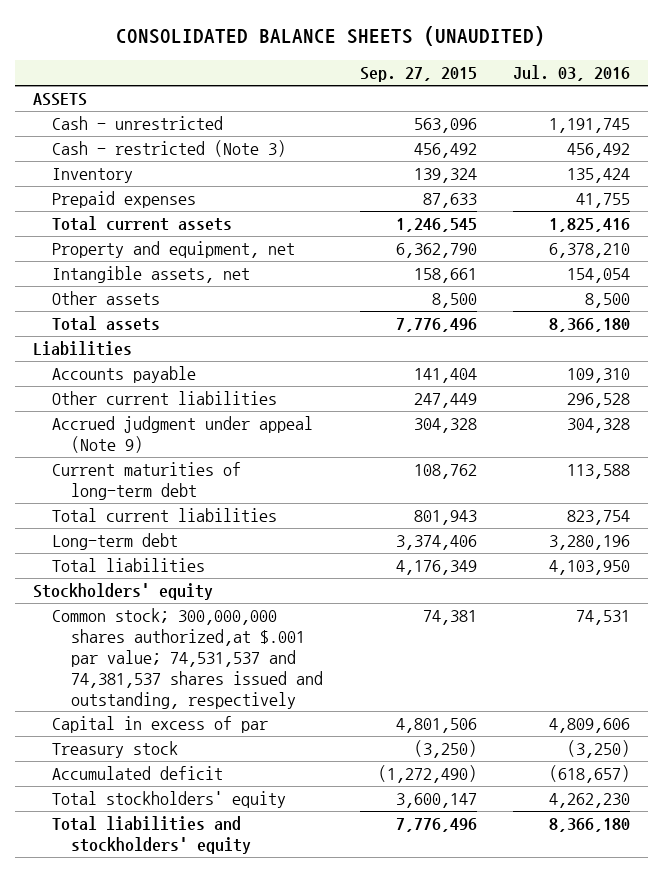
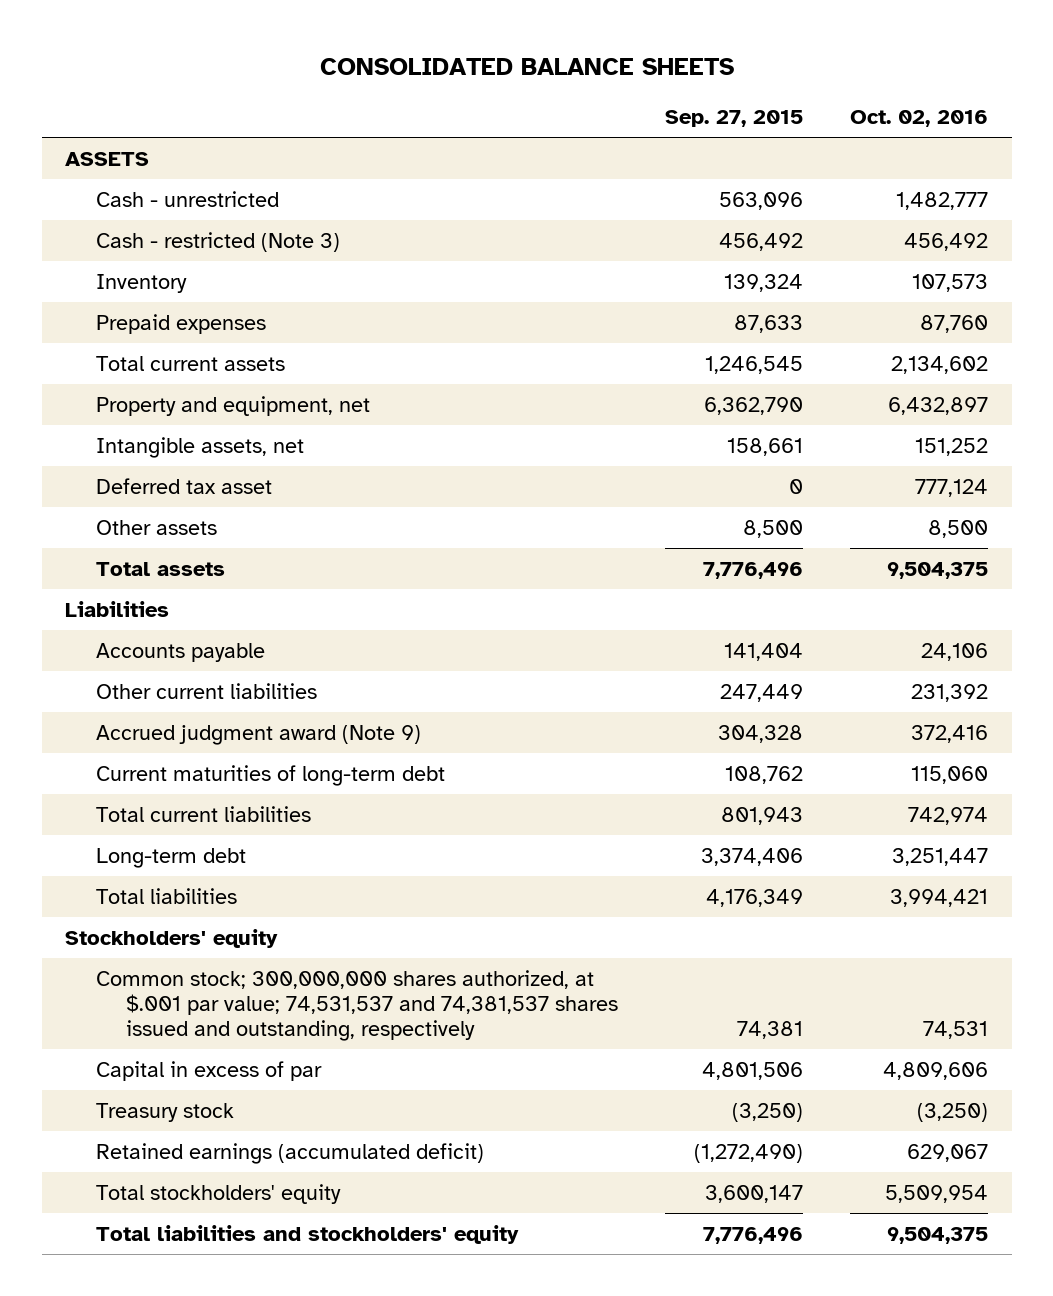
- CONSOLIDATED BALANCE SHEETS (UNAUDITED)
+ CONSOLIDATED BALANCE SHEETS
- | Sep. 27, 2015 | Jul. 03, 2016
+ | Sep. 27, 2015 | Oct. 02, 2016
+ Deferred tax asset | 0 | 777,124
- Accrued judgment under appeal (Note 9) | 304,328 | 304,328
+ Accrued judgment award (Note 9) | 304,328 | 372,416
- Common stock; 300,000,000 shares authorized,at $.001 par value; 74,531,537 and 74,381,537 shares issued and outstanding, respectively | 74,381 | 74,531
+ Common stock; 300,000,000 shares authorized, at $.001 par value; 74,531,537 and 74,381,537 shares issued and outstanding, respectively | 74,381 | 74,531
- Accumulated deficit | (1,272,490) | (618,657)
+ Retained earnings (accumulated deficit) | (1,272,490) | 629,067

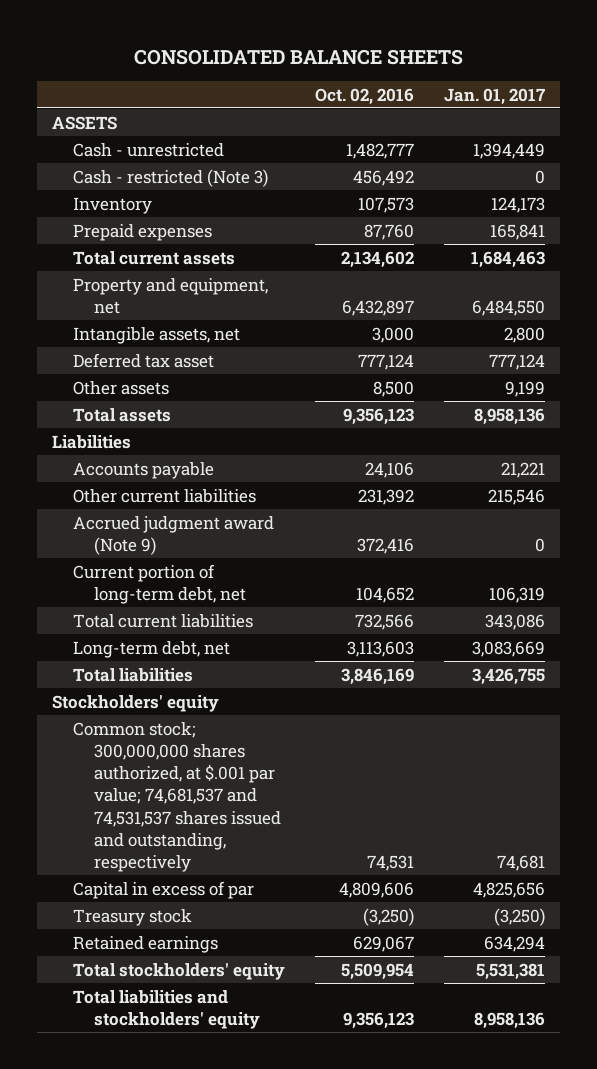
- | Sep. 27, 2015 | Oct. 02, 2016
+ | Oct. 02, 2016 | Jan. 01, 2017
- Intangible assets, net | 158,661 | 151,252
+ Intangible assets, net | 3,000 | 2,800
- Total assets | 7,776,496 | 9,504,375
+ Total assets | 9,356,123 | 8,958,136
- Current maturities of long-term debt | 108,762 | 115,060
- Total current liabilities | 801,943 | 742,974
- Long-term debt | 3,374,406 | 3,251,447
- Total liabilities | 4,176,349 | 3,994,421
+ Current portion of long-term debt, net | 104,652 | 106,319
+ Total current liabilities | 732,566 | 343,086
+ Long-term debt, net | 3,113,603 | 3,083,669
+ Total liabilities | 3,846,169 | 3,426,755
- Common stock; 300,000,000 shares authorized, at $.001 par value; 74,531,537 and 74,381,537 shares issued and outstanding, respectively | 74,381 | 74,531
+ Common stock; 300,000,000 shares authorized, at $.001 par value; 74,681,537 and 74,531,537 shares issued and outstanding, respectively | 74,531 | 74,681
- Retained earnings (accumulated deficit) | (1,272,490) | 629,067
+ Retained earnings | 629,067 | 634,294
- Total liabilities and stockholders' equity | 7,776,496 | 9,504,375
+ Total liabilities and stockholders' equity | 9,356,123 | 8,958,136

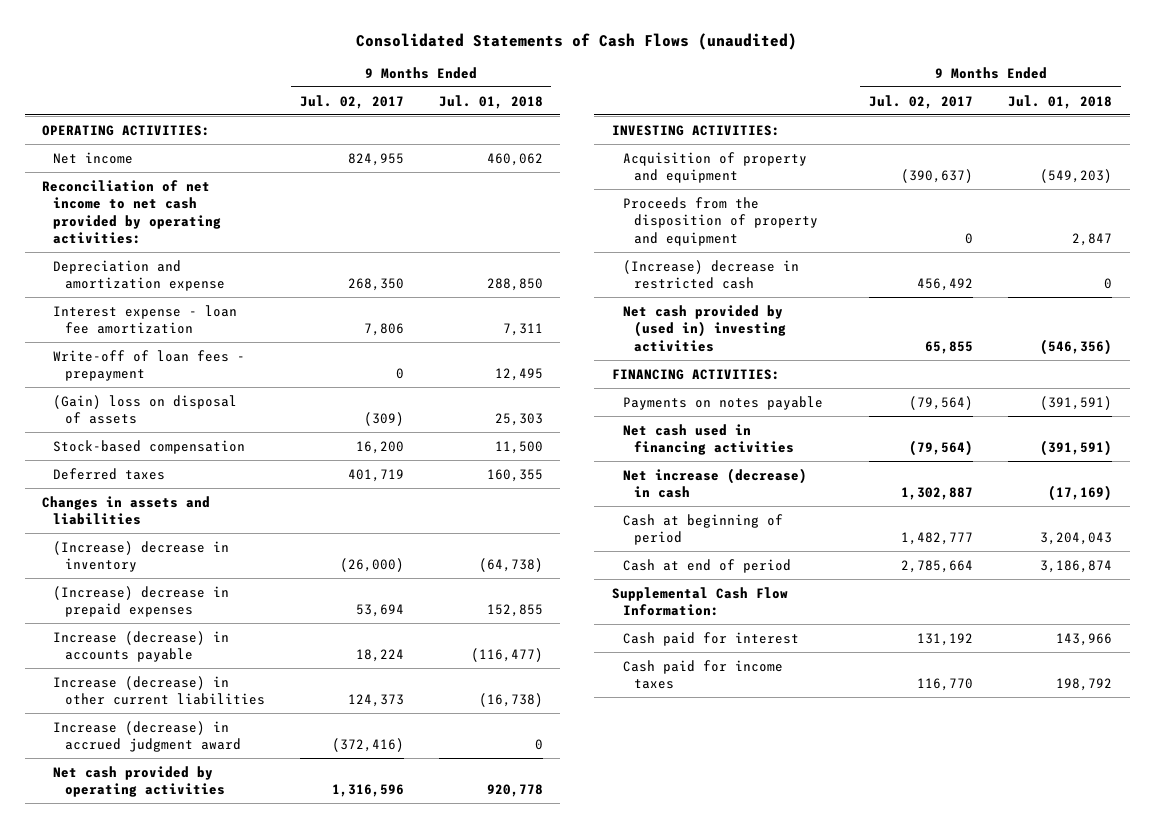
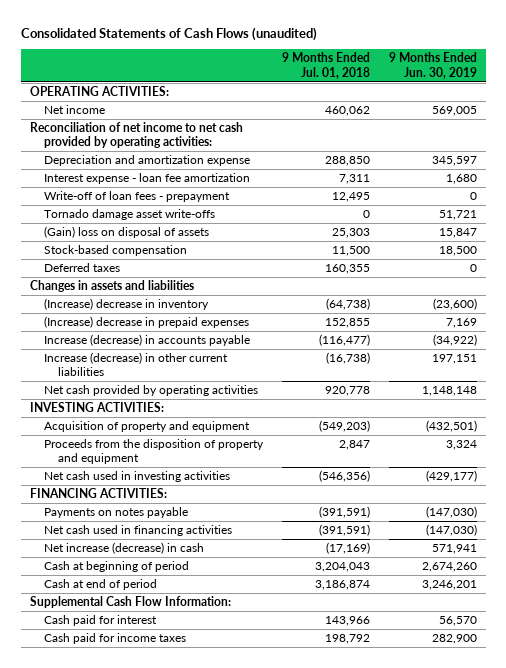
- | 9 Months Ended Jul. 02, 2017 | 9 Months Ended Jul. 01, 2018
+ | 9 Months Ended Jul. 01, 2018 | 9 Months Ended Jun. 30, 2019
+ Tornado damage asset write-offs | 0 | 51,721
- Increase (decrease) in accrued judgment award | (372,416) | 0
- (Increase) decrease in restricted cash | 456,492 | 0
- Net cash provided by (used in) investing activities | 65,855 | (546,356)
+ Net cash used in investing activities | (546,356) | (429,177)

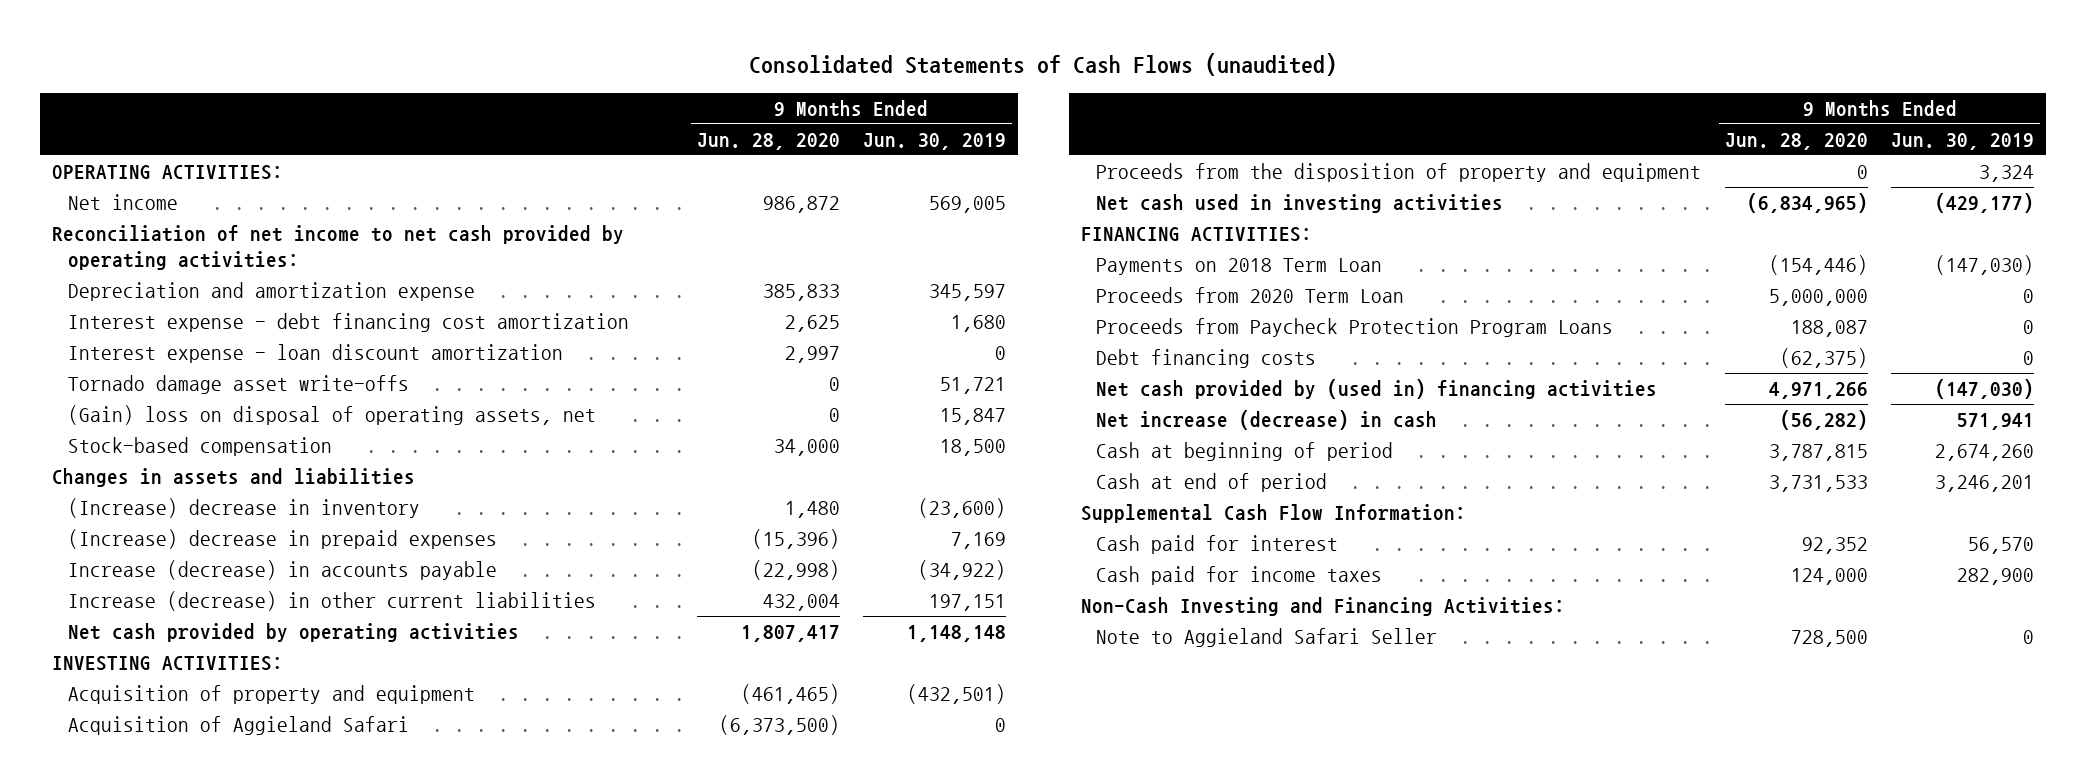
- | 9 Months Ended Jul. 01, 2018 | 9 Months Ended Jun. 30, 2019
+ | 9 Months Ended Jun. 28, 2020 | 9 Months Ended Jun. 30, 2019
- Interest expense - loan fee amortization | 7,311 | 1,680
- Write-off of loan fees - prepayment | 12,495 | 0
+ Interest expense - debt financing cost amortization | 2,625 | 1,680
+ Interest expense - loan discount amortization | 2,997 | 0
- (Gain) loss on disposal of assets | 25,303 | 15,847
+ (Gain) loss on disposal of operating assets, net | 0 | 15,847
- Deferred taxes | 160,355 | 0
+ Acquisition of Aggieland Safari | (6,373,500) | 0
- Payments on notes payable | (391,591) | (147,030)
- Net cash used in financing activities | (391,591) | (147,030)
+ Payments on 2018 Term Loan | (154,446) | (147,030)
+ Proceeds from 2020 Term Loan | 5,000,000 | 0
+ Proceeds from Paycheck Protection Program Loans | 188,087 | 0
+ Debt financing costs | (62,375) | 0
+ Net cash provided by (used in) financing activities | 4,971,266 | (147,030)
+ Non-Cash Investing and Financing Activities:
+ Note to Aggieland Safari Seller | 728,500 | 0

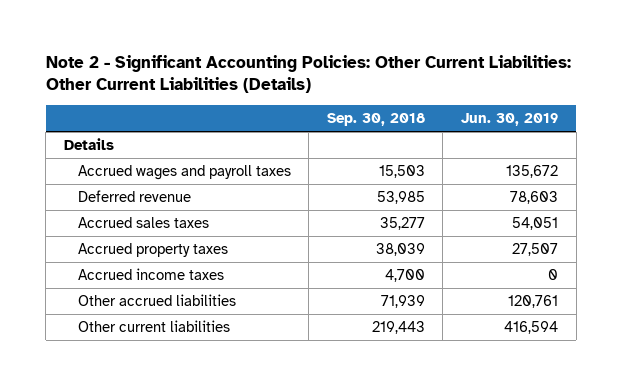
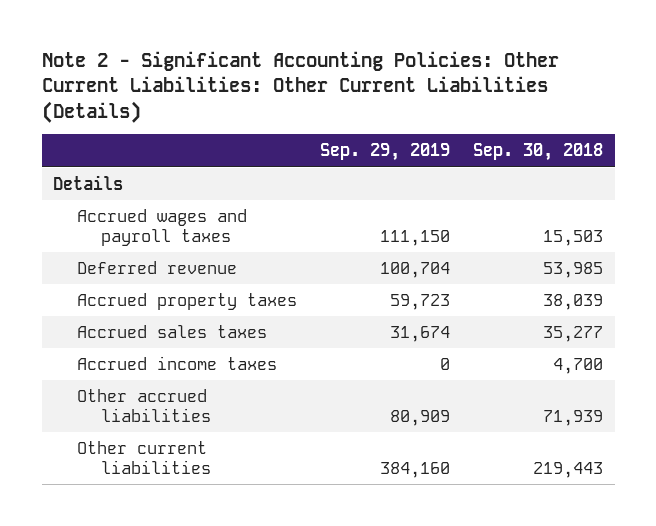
- | Sep. 30, 2018 | Jun. 30, 2019
+ | Sep. 29, 2019 | Sep. 30, 2018
moved down: Accrued sales taxes | 31,674 | 35,277

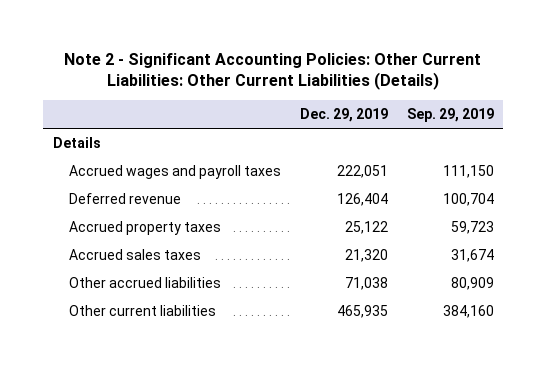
- | Sep. 29, 2019 | Sep. 30, 2018
+ | Dec. 29, 2019 | Sep. 29, 2019
- Accrued income taxes | 0 | 4,700

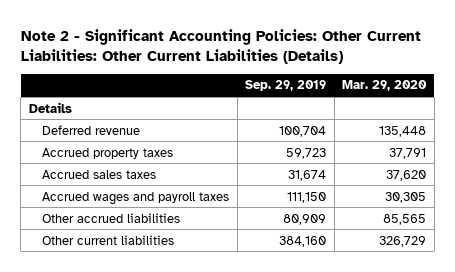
- | Dec. 29, 2019 | Sep. 29, 2019
+ | Sep. 29, 2019 | Mar. 29, 2020
moved down: Accrued wages and payroll taxes | 111,150 | 30,305

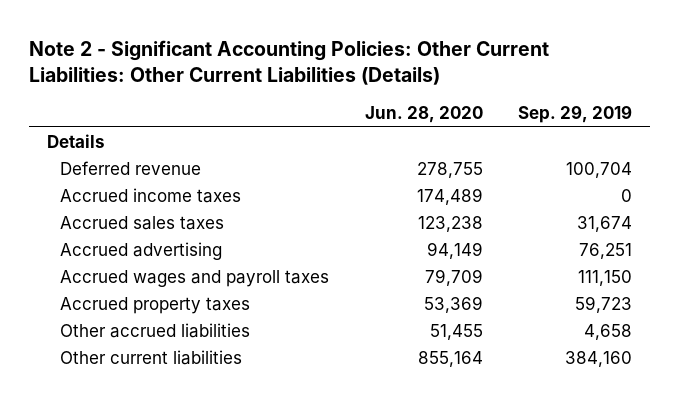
- | Sep. 29, 2019 | Mar. 29, 2020
+ | Jun. 28, 2020 | Sep. 29, 2019
+ Accrued income taxes | 174,489 | 0
+ Accrued advertising | 94,149 | 76,251
- Other accrued liabilities | 80,909 | 85,565
moved down: Accrued property taxes | 53,369 | 59,723
+ Other accrued liabilities | 51,455 | 4,658

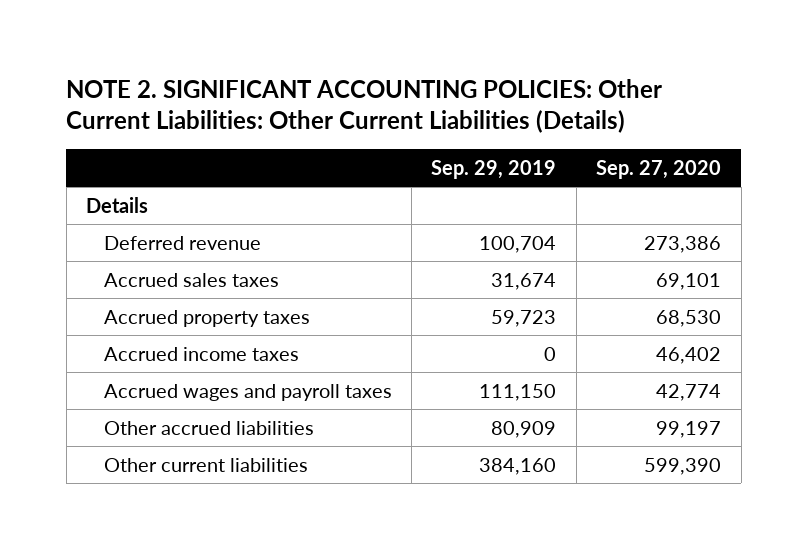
- Note 2 - Significant Accounting Policies: Other Current Liabilities: Other Current Liabilities (Details)
+ NOTE 2. SIGNIFICANT ACCOUNTING POLICIES: Other Current Liabilities: Other Current Liabilities (Details)
- | Jun. 28, 2020 | Sep. 29, 2019
+ | Sep. 29, 2019 | Sep. 27, 2020
- Accrued advertising | 94,149 | 76,251
- Other accrued liabilities | 51,455 | 4,658
moved down: Accrued income taxes | 0 | 46,402
moved down: Accrued wages and payroll taxes | 111,150 | 42,774
+ Other accrued liabilities | 80,909 | 99,197

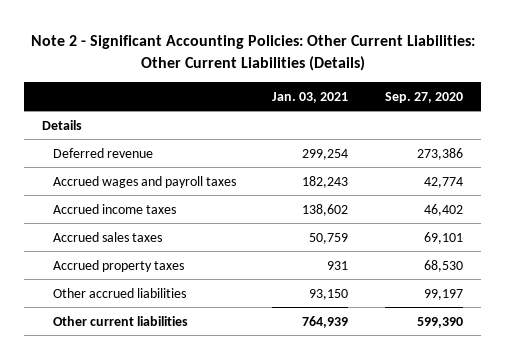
- NOTE 2. SIGNIFICANT ACCOUNTING POLICIES: Other Current Liabilities: Other Current Liabilities (Details)
+ Note 2 - Significant Accounting Policies: Other Current Liabilities: Other Current Liabilities (Details)
- | Sep. 29, 2019 | Sep. 27, 2020
+ | Jan. 03, 2021 | Sep. 27, 2020
moved up: Accrued wages and payroll taxes | 182,243 | 42,774
moved up: Accrued income taxes | 138,602 | 46,402

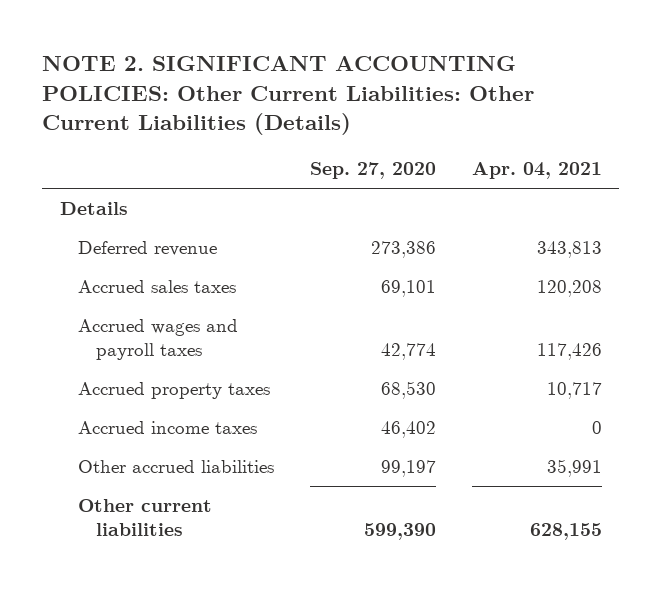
- Note 2 - Significant Accounting Policies: Other Current Liabilities: Other Current Liabilities (Details)
+ NOTE 2. SIGNIFICANT ACCOUNTING POLICIES: Other Current Liabilities: Other Current Liabilities (Details)
- | Jan. 03, 2021 | Sep. 27, 2020
+ | Sep. 27, 2020 | Apr. 04, 2021
moved down: Accrued wages and payroll taxes | 42,774 | 117,426
moved down: Accrued income taxes | 46,402 | 0

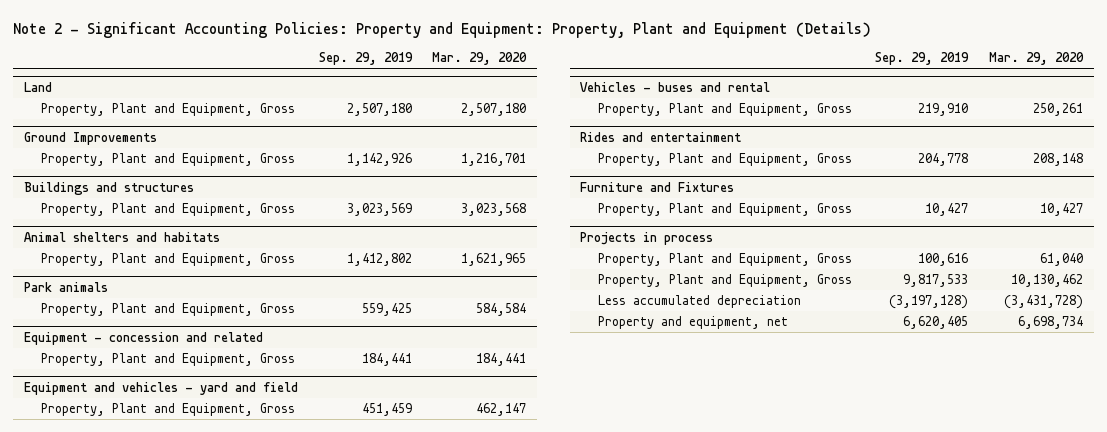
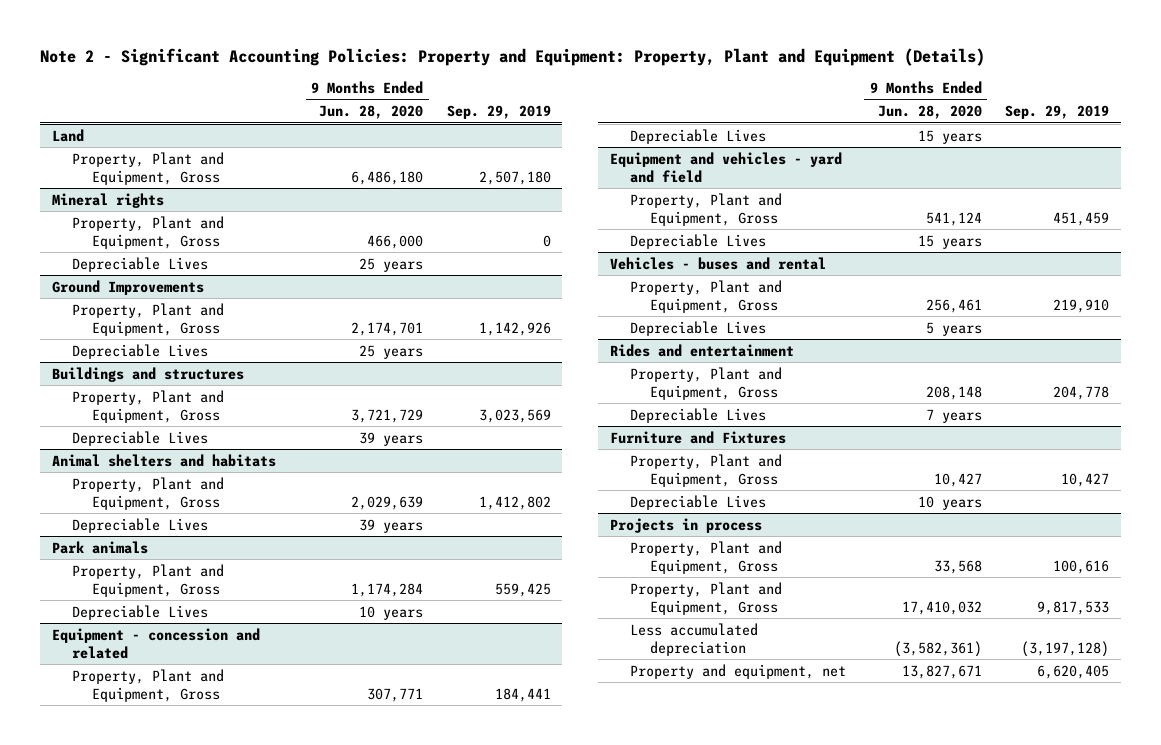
- | Sep. 29, 2019 | Mar. 29, 2020
+ | 9 Months Ended Jun. 28, 2020 | Sep. 29, 2019
+ Mineral rights
+ Property, Plant and Equipment, Gross | 466,000 | 0
+ Depreciable Lives | 25 years |
@ Ground Improvements
+ Depreciable Lives | 25 years |
@ Buildings and structures
+ Depreciable Lives | 39 years |
@ Animal shelters and habitats
+ Depreciable Lives | 39 years |
@ Park animals
+ Depreciable Lives | 10 years |
@ Equipment - concession and related
+ Depreciable Lives | 15 years |
@ Equipment and vehicles - yard and field
+ Depreciable Lives | 15 years |
@ Vehicles - buses and rental
+ Depreciable Lives | 5 years |
@ Rides and entertainment
+ Depreciable Lives | 7 years |
@ Furniture and Fixtures
+ Depreciable Lives | 10 years |

